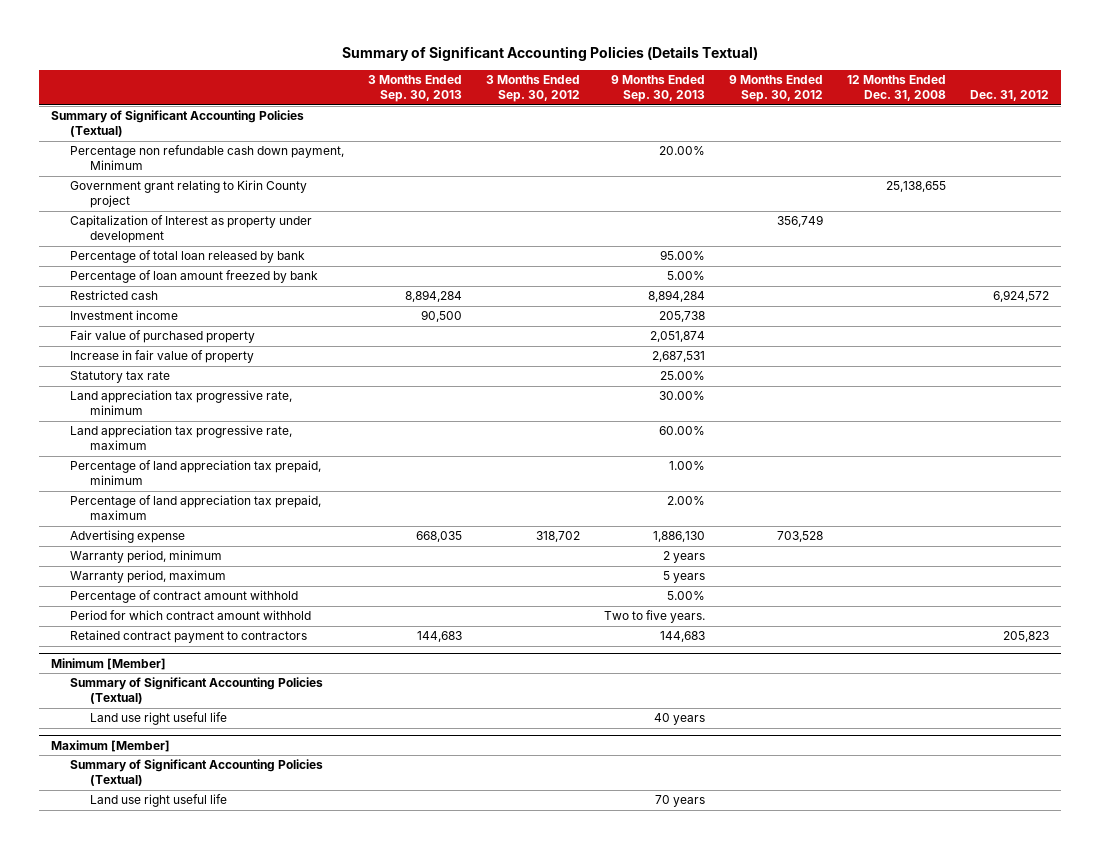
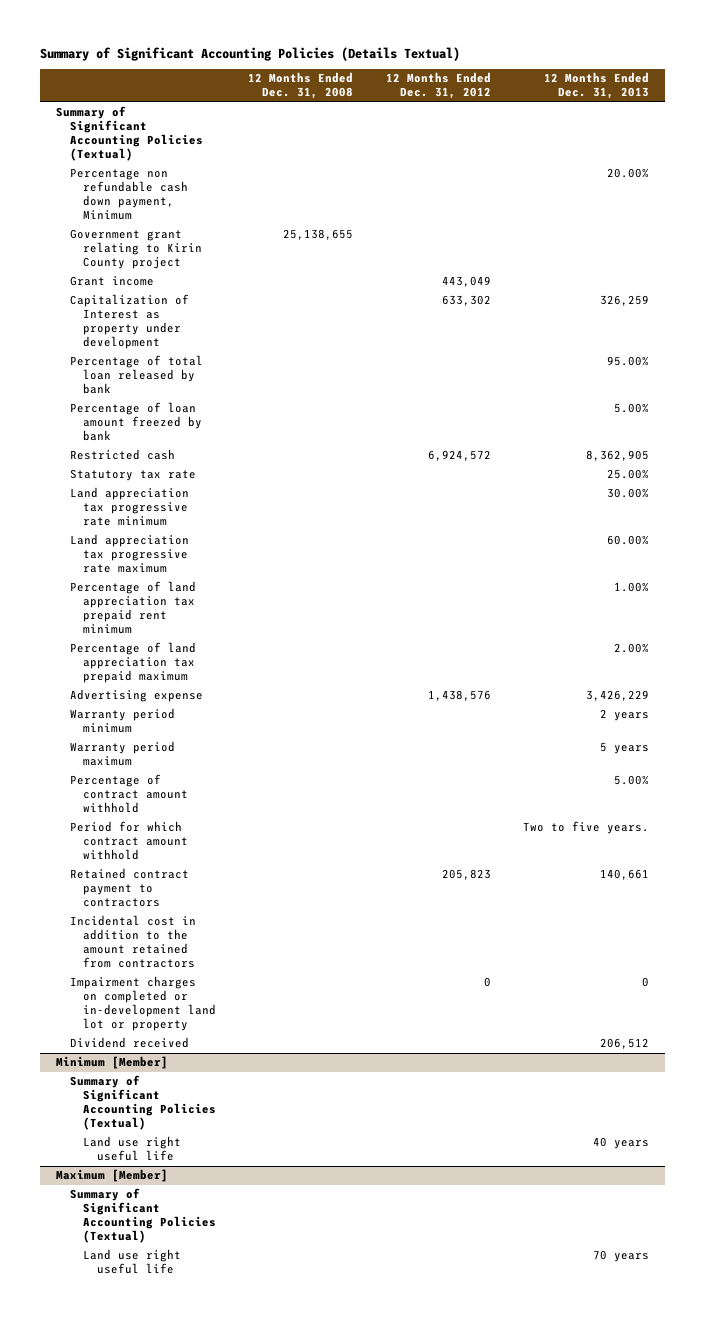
- | 3 Months Ended Sep. 30, 2013 | 3 Months Ended Sep. 30, 2012 | 9 Months Ended Sep. 30, 2013 | 9 Months Ended Sep. 30, 2012 | 12 Months Ended Dec. 31, 2008 | Dec. 31, 2012
+ | 12 Months Ended Dec. 31, 2008 | 12 Months Ended Dec. 31, 2012 | 12 Months Ended Dec. 31, 2013
+ Grant income | | 443,049 |
- Investment income | 90,500 | | 205,738 | | |
- Fair value of purchased property | | | 2,051,874 | | |
- Increase in fair value of property | | | 2,687,531 | | |
- Land appreciation tax progressive rate, minimum | | | 30.00% | | |
- Land appreciation tax progressive rate, maximum | | | 60.00% | | |
- Percentage of land appreciation tax prepaid, minimum | | | 1.00% | | |
- Percentage of land appreciation tax prepaid, maximum | | | 2.00% | | |
+ Land appreciation tax progressive rate minimum | | | 30.00%
+ Land appreciation tax progressive rate maximum | | | 60.00%
+ Percentage of land appreciation tax prepaid rent minimum | | | 1.00%
+ Percentage of land appreciation tax prepaid maximum | | | 2.00%
- Warranty period, minimum | | | 2 years | | |
- Warranty period, maximum | | | 5 years | | |
+ Warranty period minimum | | | 2 years
+ Warranty period maximum | | | 5 years
+ Incidental cost in addition to the amount retained from contractors
+ Impairment charges on completed or in-development land lot or property | | 0 | 0
+ Dividend received | | | 206,512

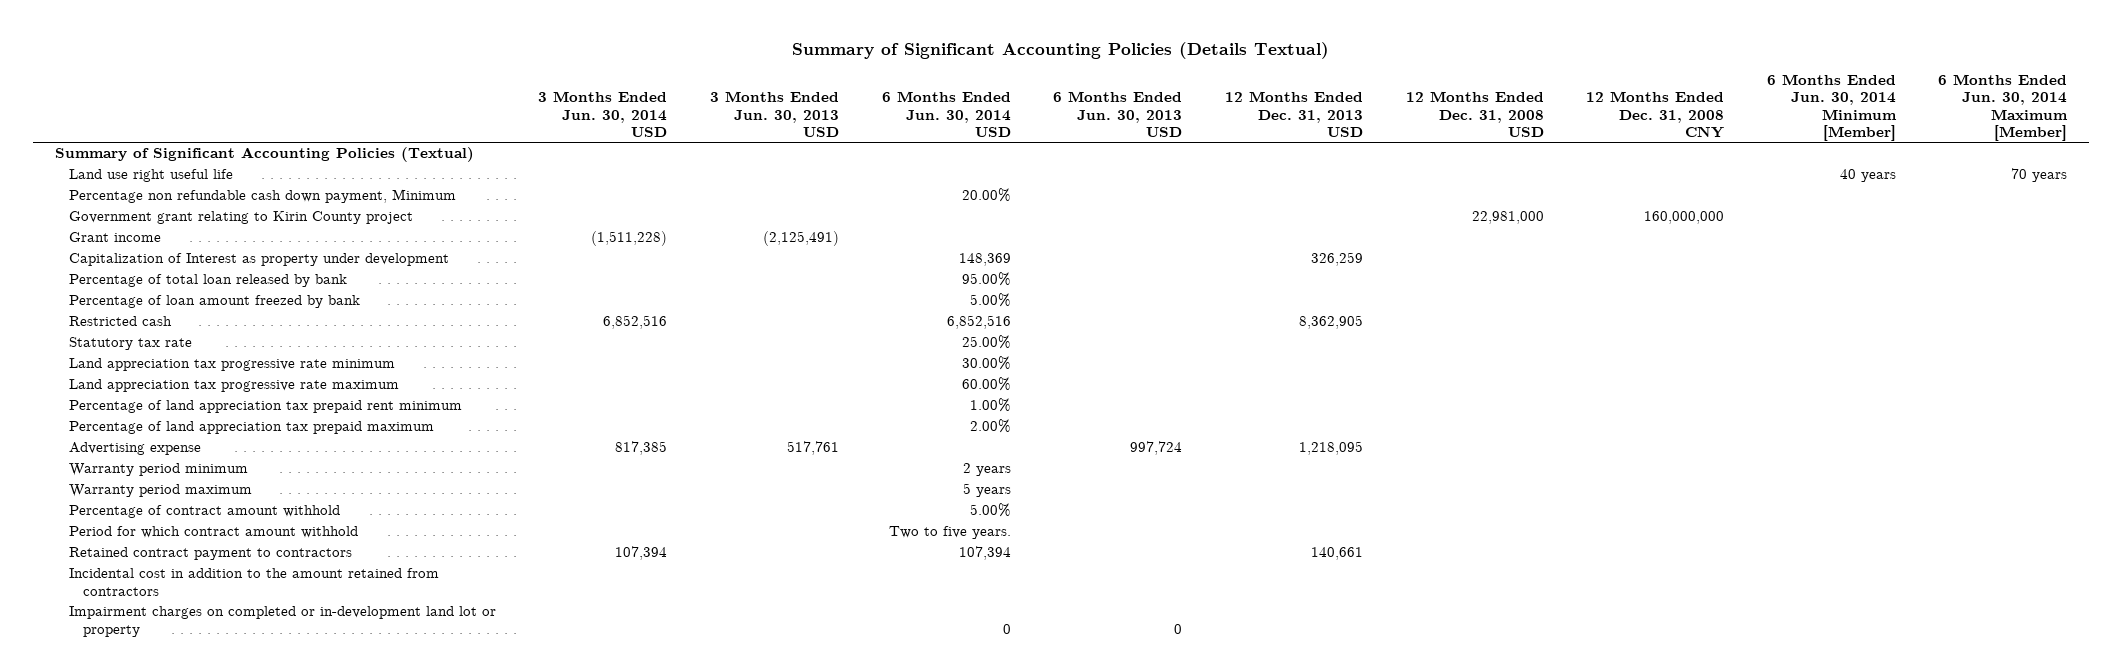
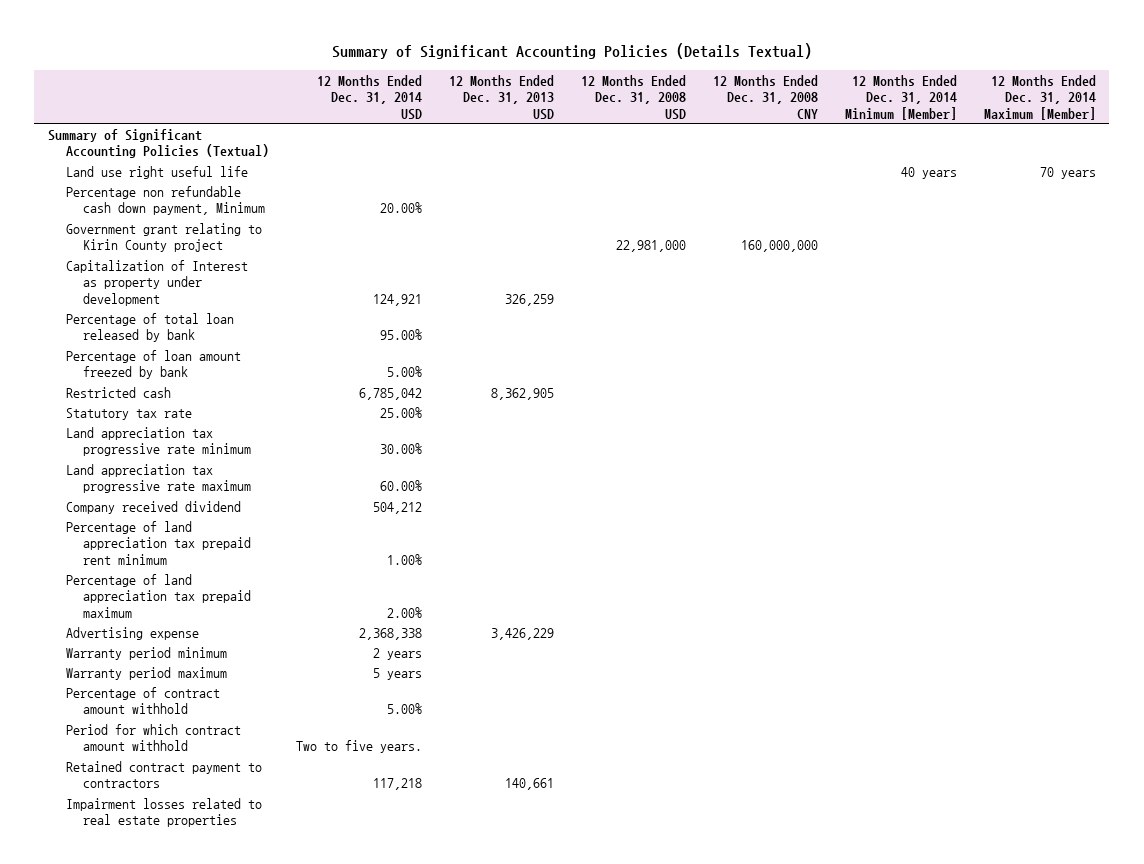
- | 3 Months Ended Jun. 30, 2014 USD | 3 Months Ended Jun. 30, 2013 USD | 6 Months Ended Jun. 30, 2014 USD | 6 Months Ended Jun. 30, 2013 USD | 12 Months Ended Dec. 31, 2013 USD | 12 Months Ended Dec. 31, 2008 USD | 12 Months Ended Dec. 31, 2008 CNY | 6 Months Ended Jun. 30, 2014 Minimum [Member] | 6 Months Ended Jun. 30, 2014 Maximum [Member]
+ | 12 Months Ended Dec. 31, 2014 USD | 12 Months Ended Dec. 31, 2013 USD | 12 Months Ended Dec. 31, 2008 USD | 12 Months Ended Dec. 31, 2008 CNY | 12 Months Ended Dec. 31, 2014 Minimum [Member] | 12 Months Ended Dec. 31, 2014 Maximum [Member]
- Grant income | (1,511,228) | (2,125,491) | | | | | | |
+ Company received dividend | 504,212 | | | | |
- Advertising expense | 817,385 | 517,761 | | 997,724 | 1,218,095 | | | |
+ Advertising expense | 2,368,338 | 3,426,229 | | | |
- Incidental cost in addition to the amount retained from contractors
- Impairment charges on completed or in-development land lot or property | | | 0 | 0 | | | | |
+ Impairment losses related to real estate properties

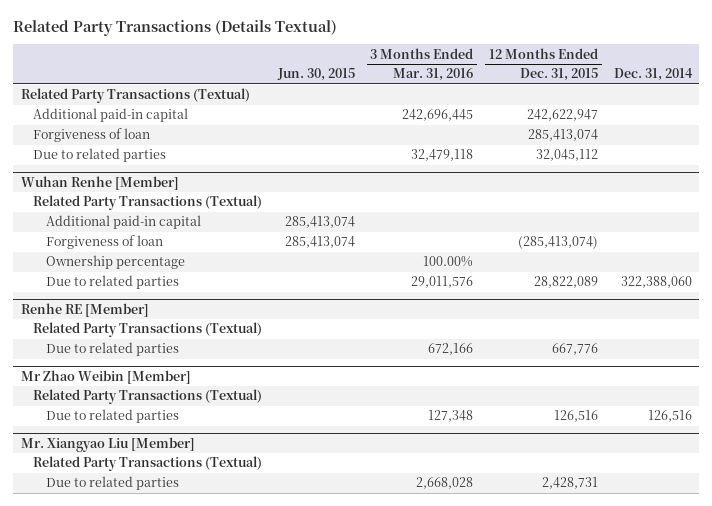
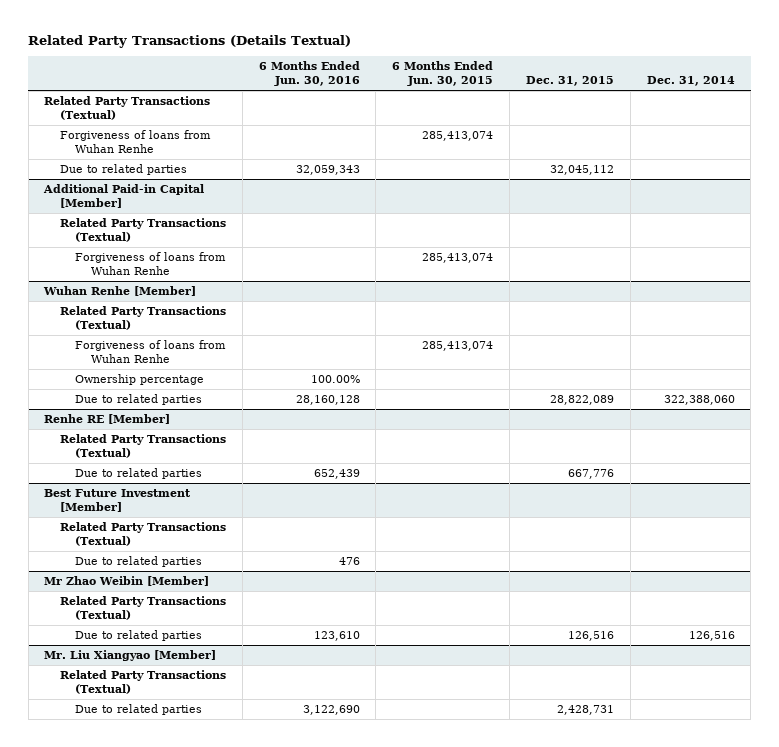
- | Jun. 30, 2015 | 3 Months Ended Mar. 31, 2016 | 12 Months Ended Dec. 31, 2015 | Dec. 31, 2014
+ | 6 Months Ended Jun. 30, 2016 | 6 Months Ended Jun. 30, 2015 | Dec. 31, 2015 | Dec. 31, 2014
- Additional paid-in capital | | 242,696,445 | 242,622,947 |
- Forgiveness of loan | | | 285,413,074 |
+ Forgiveness of loans from Wuhan Renhe | | 285,413,074 | |
+ Additional Paid-in Capital [Member]
+ Related Party Transactions (Textual)
+ Forgiveness of loans from Wuhan Renhe | | 285,413,074 | |
@ Wuhan Renhe [Member]
- Additional paid-in capital | 285,413,074 | | |
- Forgiveness of loan | 285,413,074 | | (285,413,074) |
+ Forgiveness of loans from Wuhan Renhe | | 285,413,074 | |
+ Best Future Investment [Member]
+ Related Party Transactions (Textual)
+ Due to related parties | 476 | | |
- Mr. Xiangyao Liu [Member]
+ Mr. Liu Xiangyao [Member]

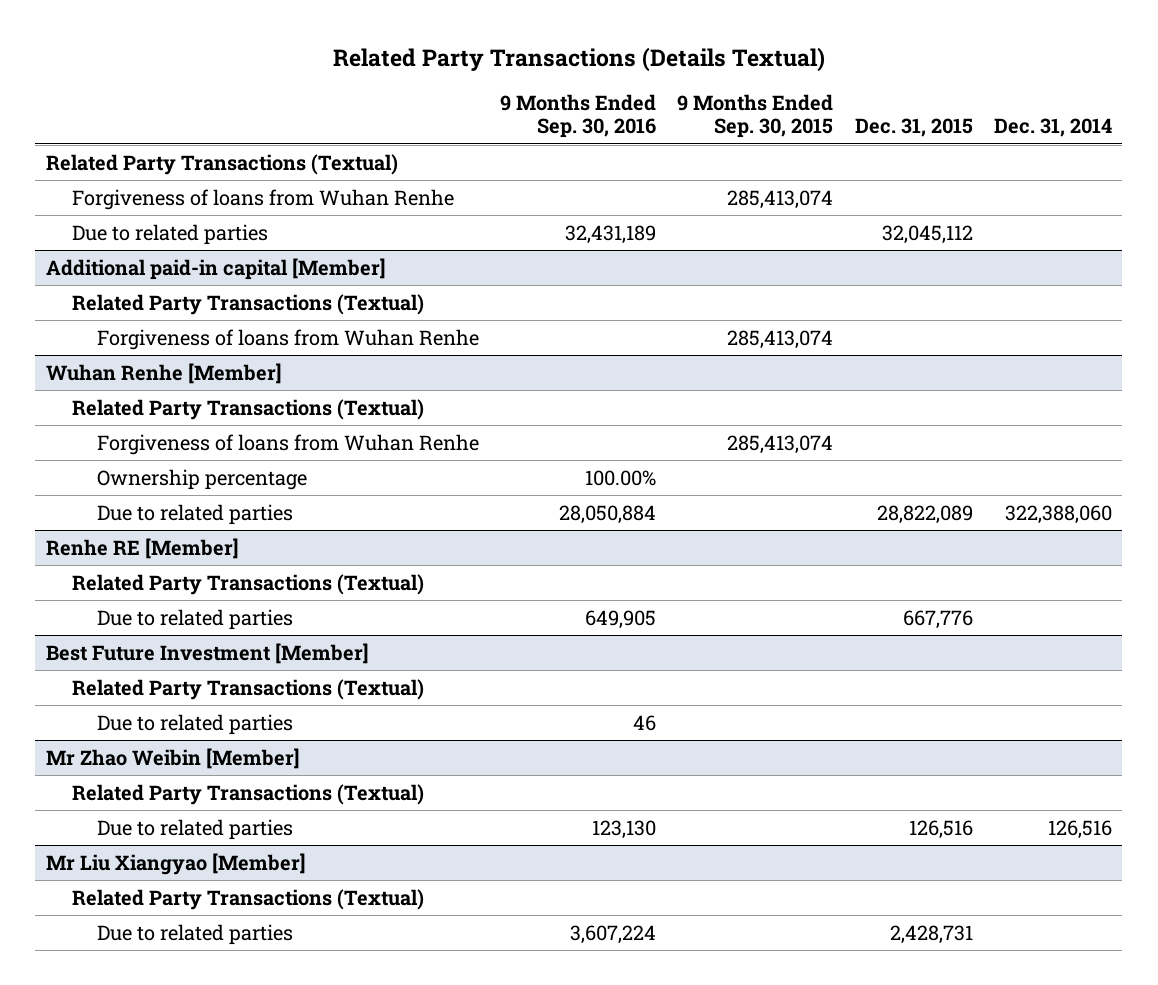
- | 6 Months Ended Jun. 30, 2016 | 6 Months Ended Jun. 30, 2015 | Dec. 31, 2015 | Dec. 31, 2014
+ | 9 Months Ended Sep. 30, 2016 | 9 Months Ended Sep. 30, 2015 | Dec. 31, 2015 | Dec. 31, 2014
- Additional Paid-in Capital [Member]
+ Additional paid-in capital [Member]
- Mr. Liu Xiangyao [Member]
+ Mr Liu Xiangyao [Member]

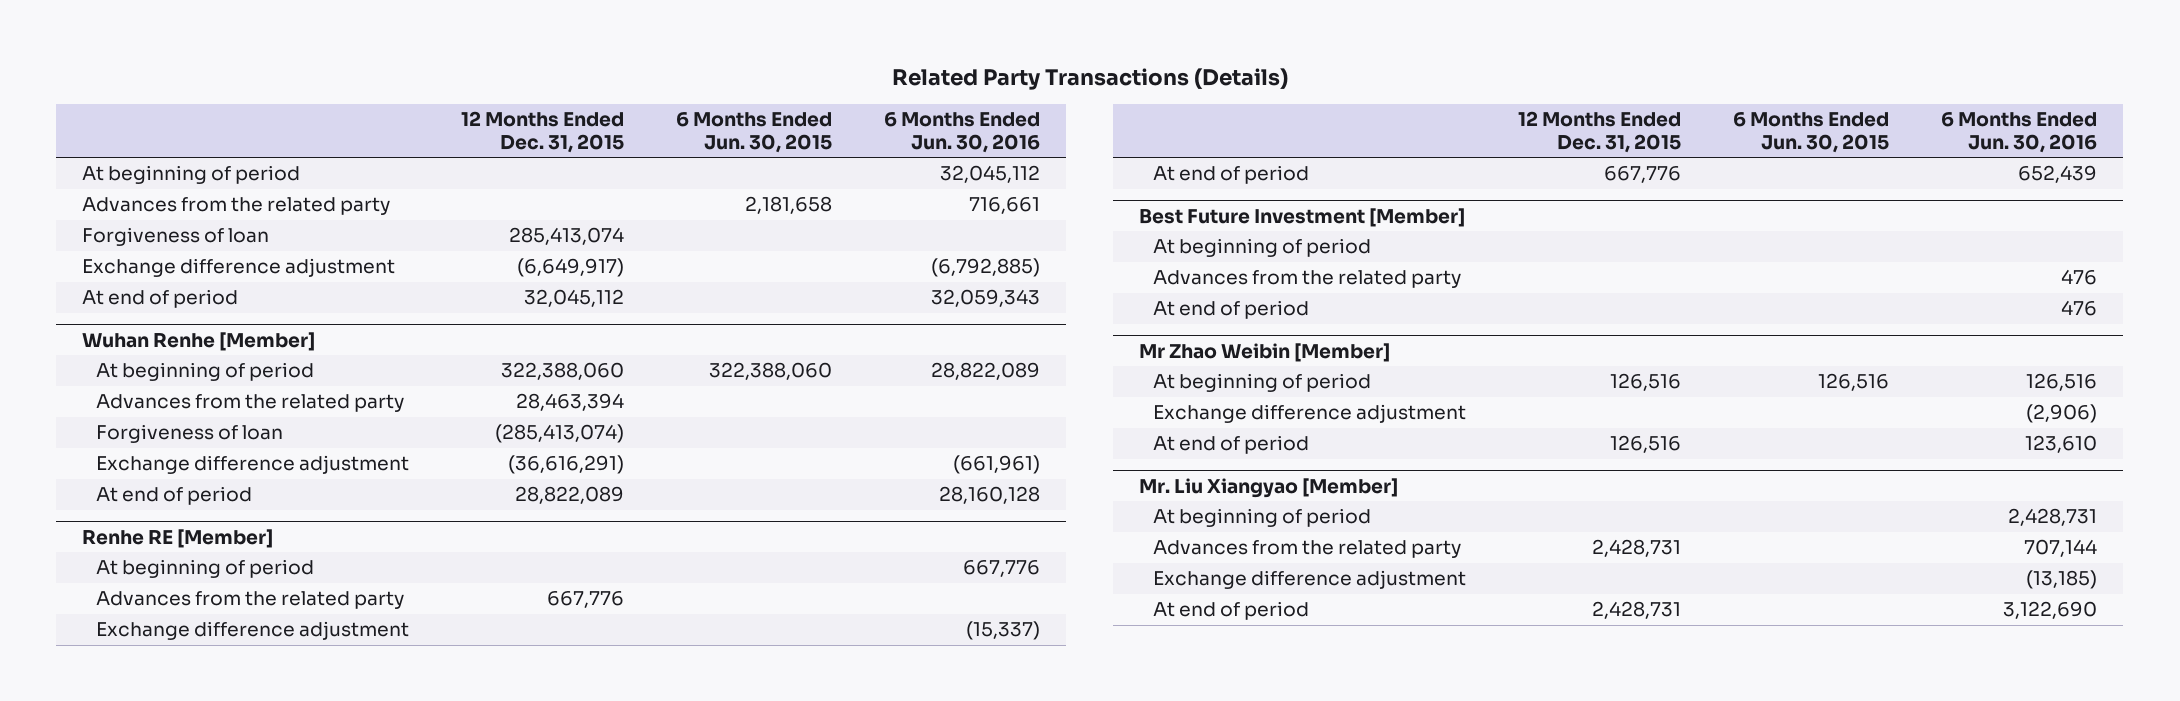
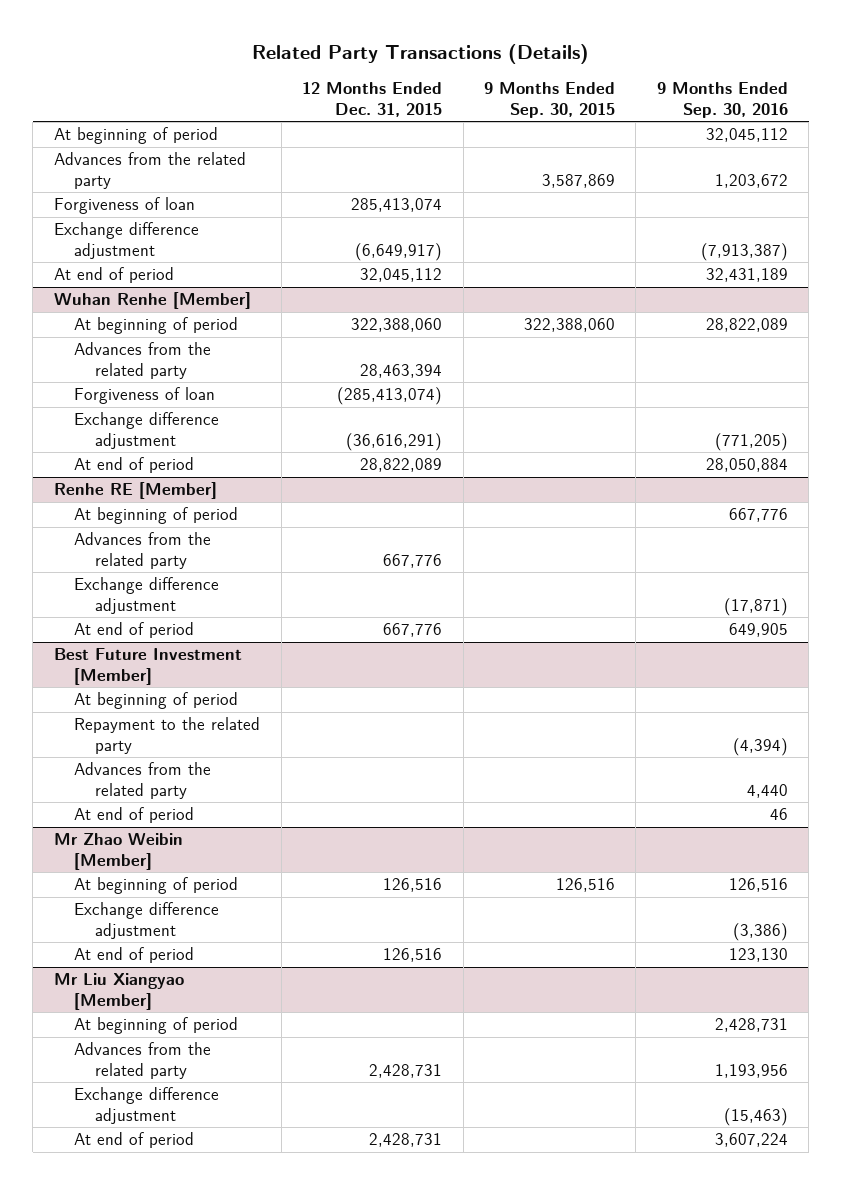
- | 12 Months Ended Dec. 31, 2015 | 6 Months Ended Jun. 30, 2015 | 6 Months Ended Jun. 30, 2016
+ | 12 Months Ended Dec. 31, 2015 | 9 Months Ended Sep. 30, 2015 | 9 Months Ended Sep. 30, 2016
@ Best Future Investment [Member]
+ Repayment to the related party | | | (4,394)
- Mr. Liu Xiangyao [Member]
+ Mr Liu Xiangyao [Member]

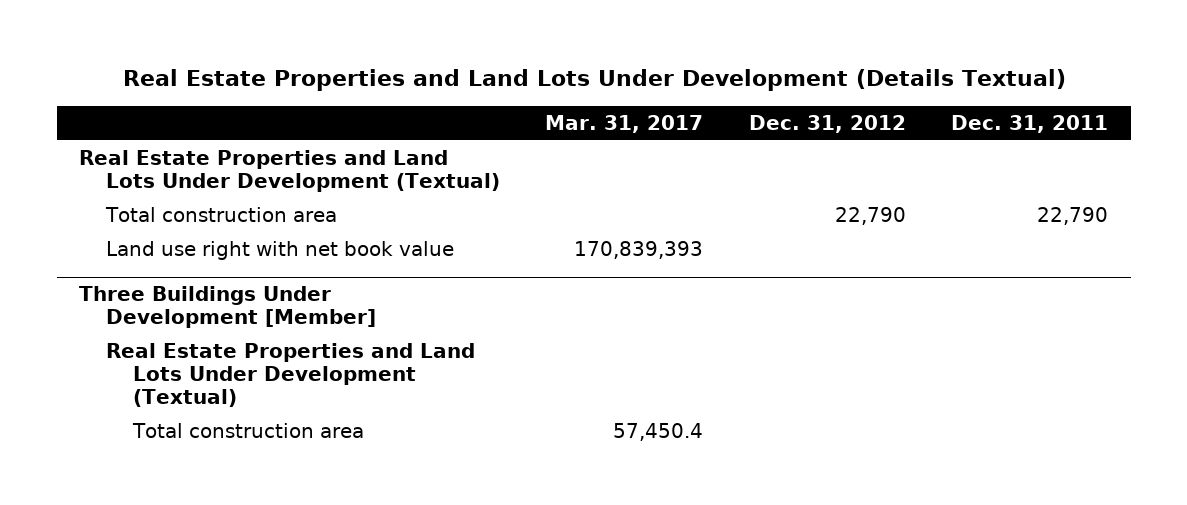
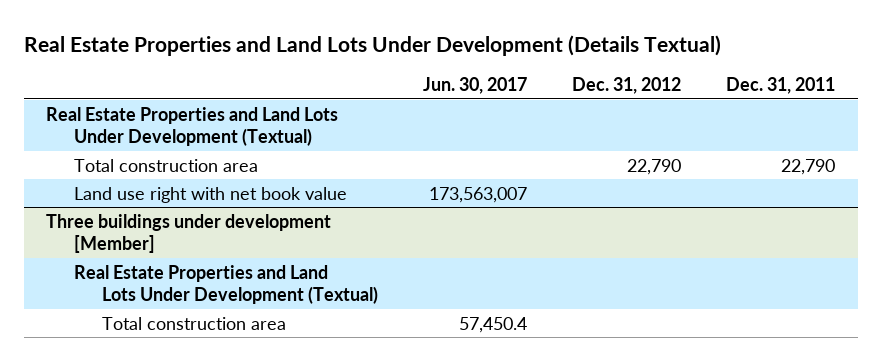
- | Mar. 31, 2017 | Dec. 31, 2012 | Dec. 31, 2011
+ | Jun. 30, 2017 | Dec. 31, 2012 | Dec. 31, 2011
- Three Buildings Under Development [Member]
+ Three buildings under development [Member]

